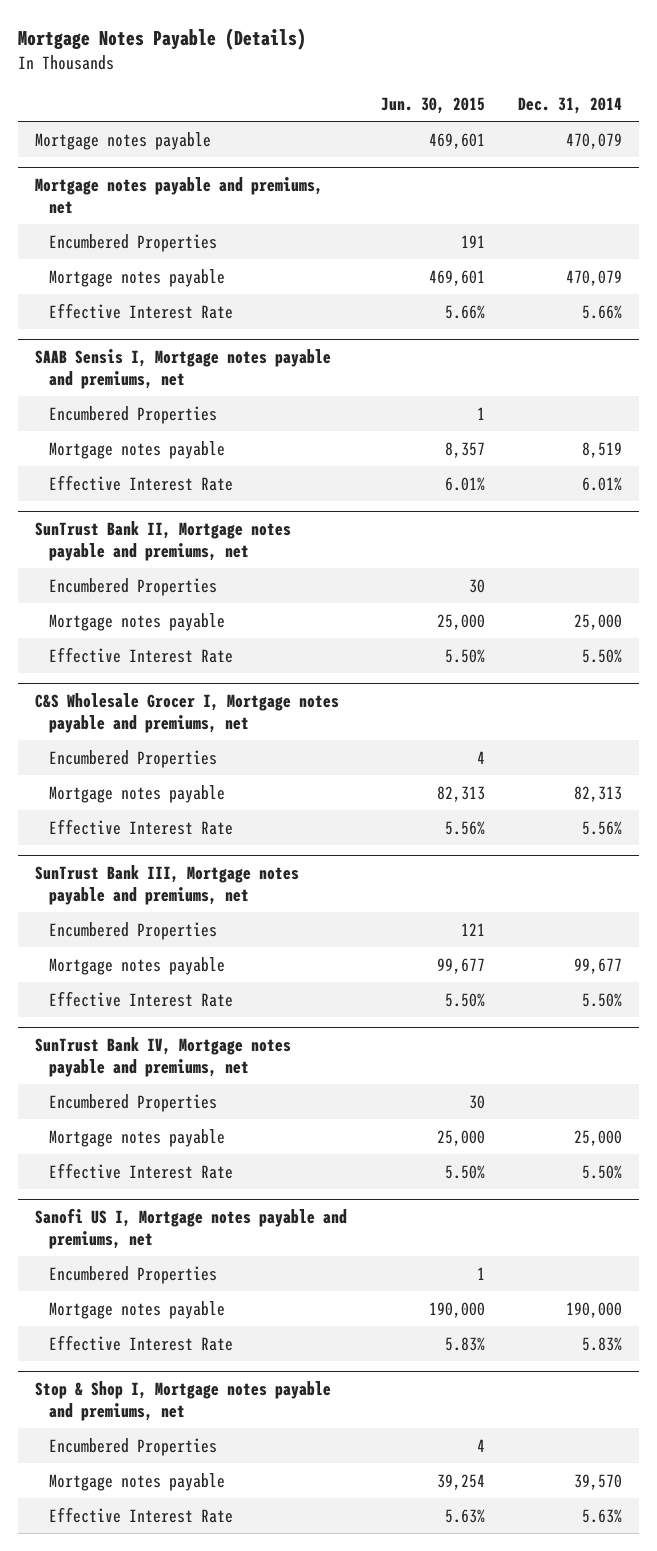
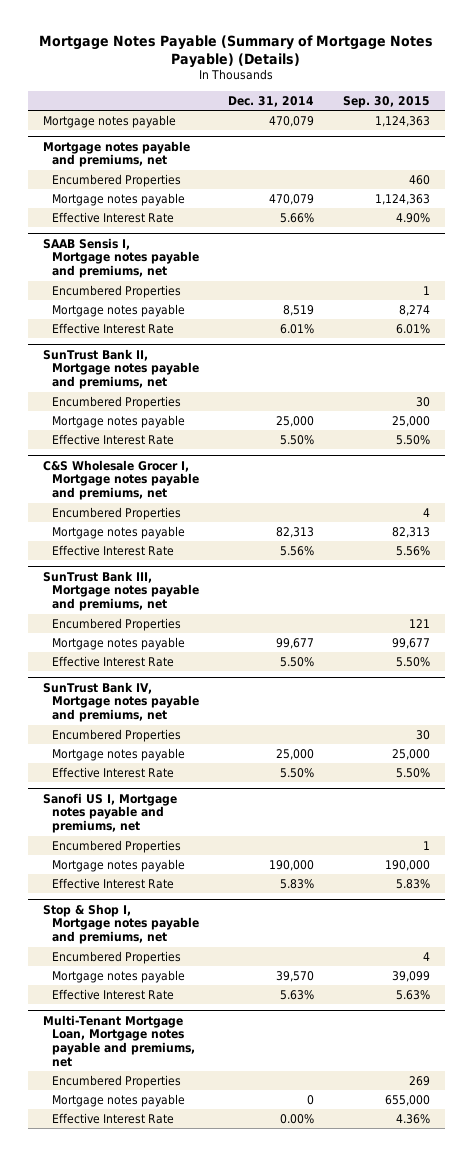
- Mortgage Notes Payable (Details)
+ Mortgage Notes Payable (Summary of Mortgage Notes Payable) (Details)
- | Jun. 30, 2015 | Dec. 31, 2014
+ | Dec. 31, 2014 | Sep. 30, 2015
+ Multi-Tenant Mortgage Loan, Mortgage notes payable and premiums, net
+ Encumbered Properties | | 269
+ Mortgage notes payable | 0 | 655,000
+ Effective Interest Rate | 0.00% | 4.36%

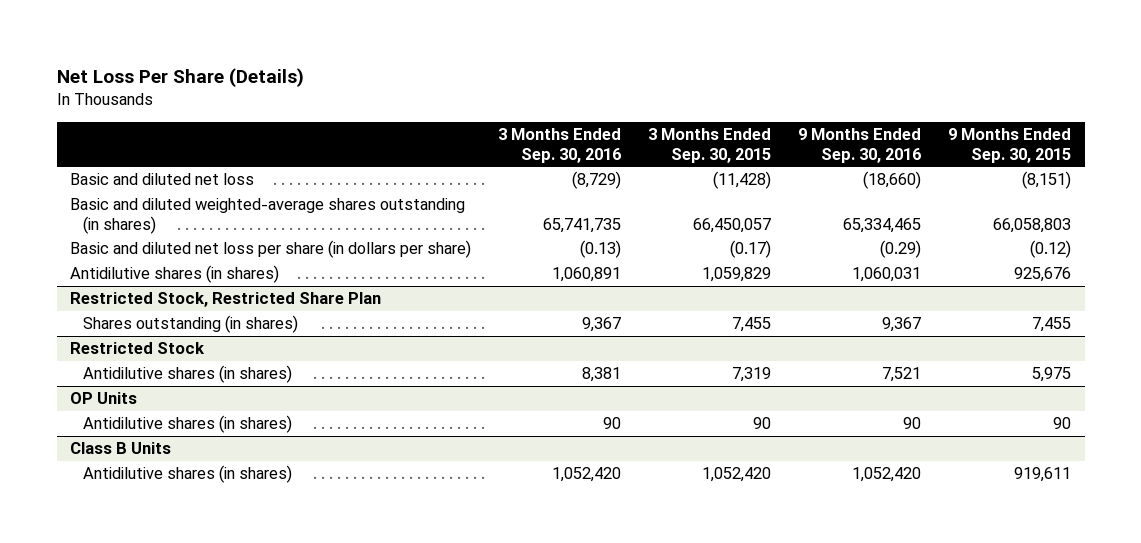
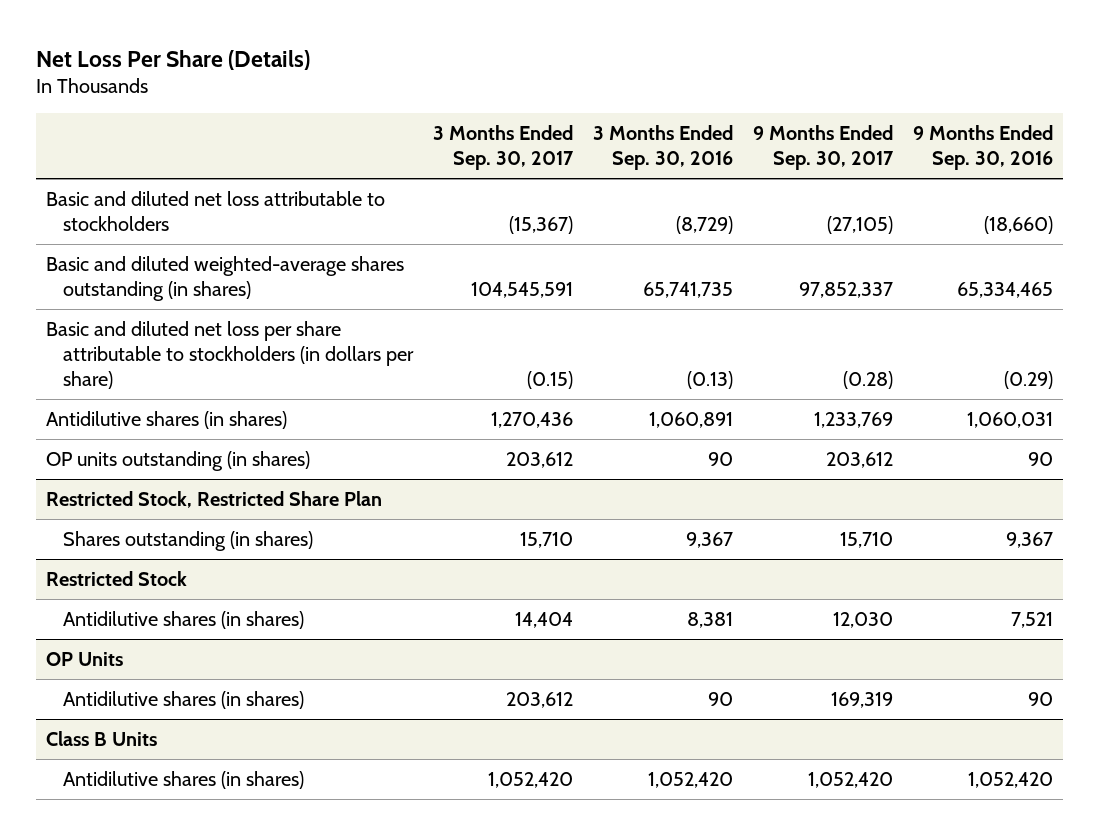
- | 3 Months Ended Sep. 30, 2016 | 3 Months Ended Sep. 30, 2015 | 9 Months Ended Sep. 30, 2016 | 9 Months Ended Sep. 30, 2015
+ | 3 Months Ended Sep. 30, 2017 | 3 Months Ended Sep. 30, 2016 | 9 Months Ended Sep. 30, 2017 | 9 Months Ended Sep. 30, 2016
- Basic and diluted net loss | (8,729) | (11,428) | (18,660) | (8,151)
+ Basic and diluted net loss attributable to stockholders | (15,367) | (8,729) | (27,105) | (18,660)
- Basic and diluted net loss per share (in dollars per share) | (0.13) | (0.17) | (0.29) | (0.12)
+ Basic and diluted net loss per share attributable to stockholders (in dollars per share) | (0.15) | (0.13) | (0.28) | (0.29)
+ OP units outstanding (in shares) | 203,612 | 90 | 203,612 | 90

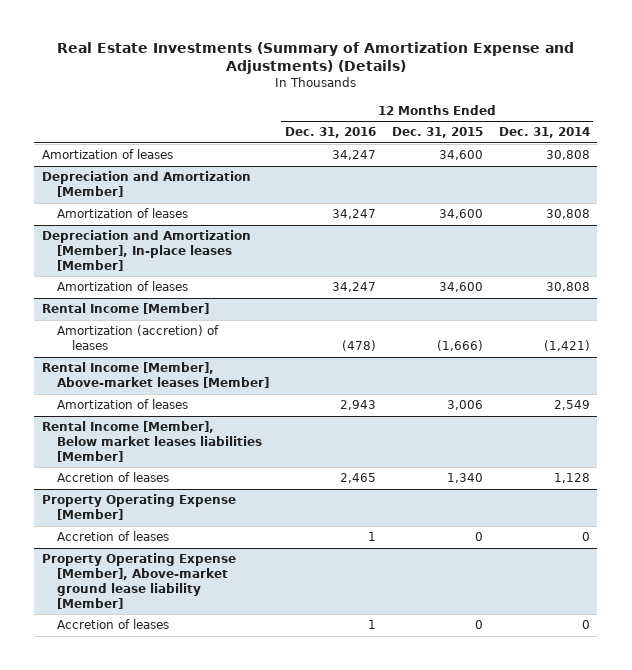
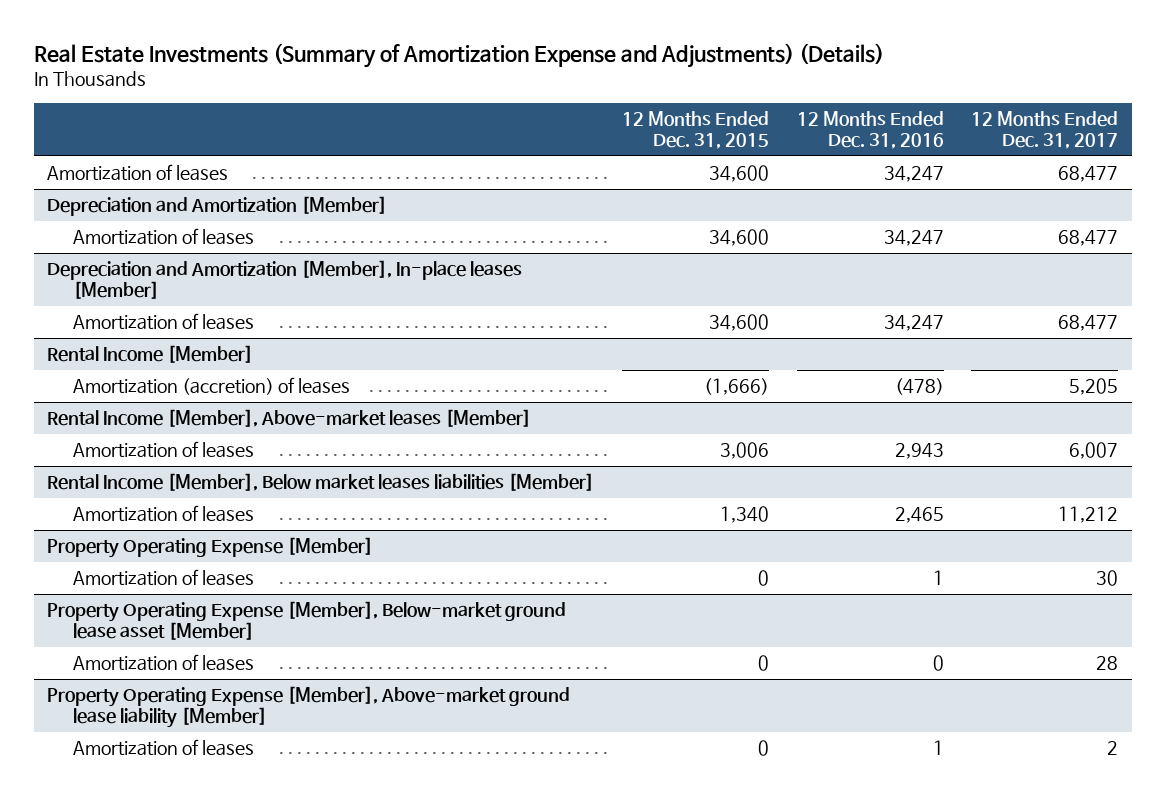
- | 12 Months Ended Dec. 31, 2016 | 12 Months Ended Dec. 31, 2015 | 12 Months Ended Dec. 31, 2014
+ | 12 Months Ended Dec. 31, 2015 | 12 Months Ended Dec. 31, 2016 | 12 Months Ended Dec. 31, 2017
@ Rental Income [Member], Below market leases liabilities [Member]
- Accretion of leases | 2,465 | 1,340 | 1,128
+ Amortization of leases | 1,340 | 2,465 | 11,212
@ Property Operating Expense [Member]
- Accretion of leases | 1 | 0 | 0
+ Amortization of leases | 0 | 1 | 30
+ Property Operating Expense [Member], Below-market ground lease asset [Member]
+ Amortization of leases | 0 | 0 | 28
@ Property Operating Expense [Member], Above-market ground lease liability [Member]
- Accretion of leases | 1 | 0 | 0
+ Amortization of leases | 0 | 1 | 2

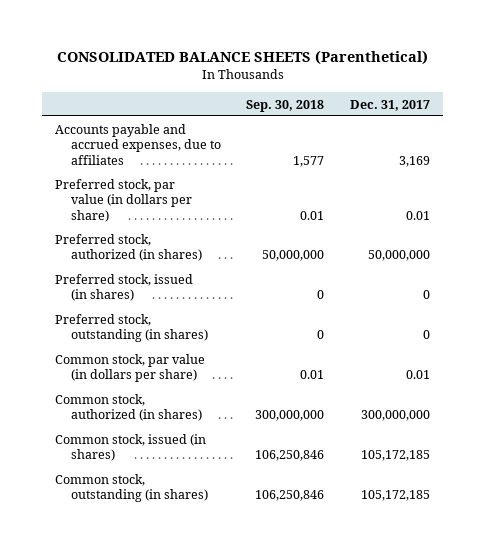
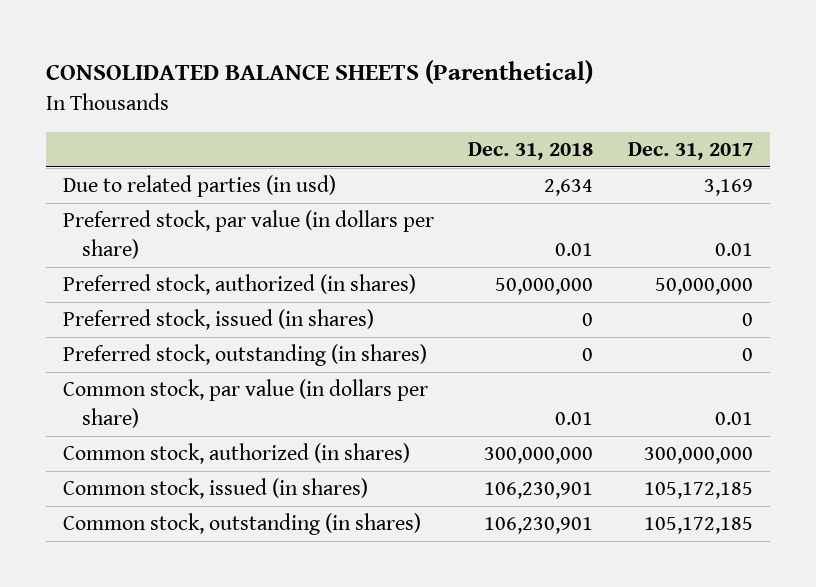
- | Sep. 30, 2018 | Dec. 31, 2017
+ | Dec. 31, 2018 | Dec. 31, 2017
- Accounts payable and accrued expenses, due to affiliates | 1,577 | 3,169
+ Due to related parties (in usd) | 2,634 | 3,169

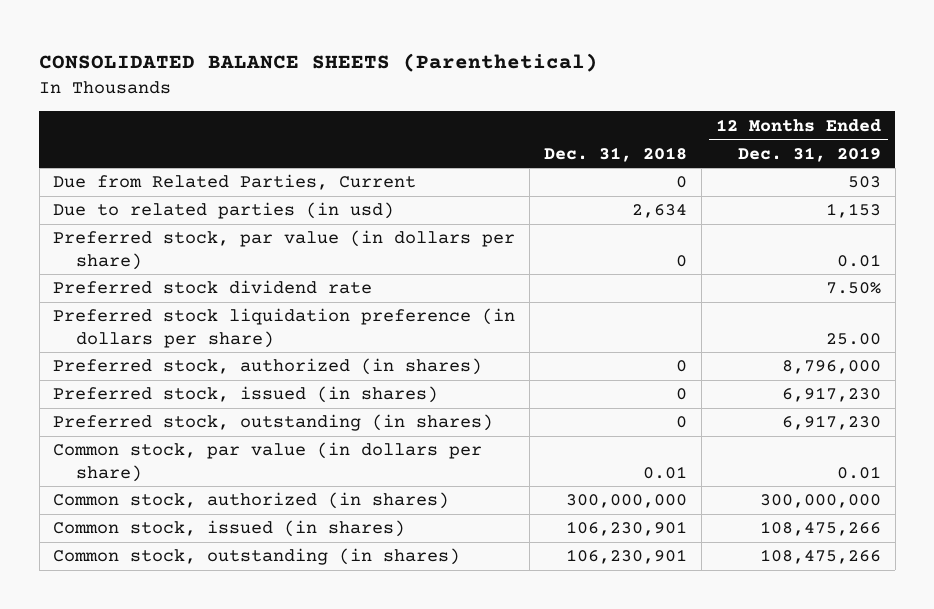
- | Dec. 31, 2018 | Dec. 31, 2017
+ | Dec. 31, 2018 | 12 Months Ended Dec. 31, 2019
+ Due from Related Parties, Current | 0 | 503
- Preferred stock, par value (in dollars per share) | 0.01 | 0.01
- Preferred stock, authorized (in shares) | 50,000,000 | 50,000,000
+ Preferred stock, par value (in dollars per share) | 0 | 0.01
+ Preferred stock dividend rate | | 7.50%
+ Preferred stock liquidation preference (in dollars per share) | | 25.00
+ Preferred stock, authorized (in shares) | 0 | 8,796,000

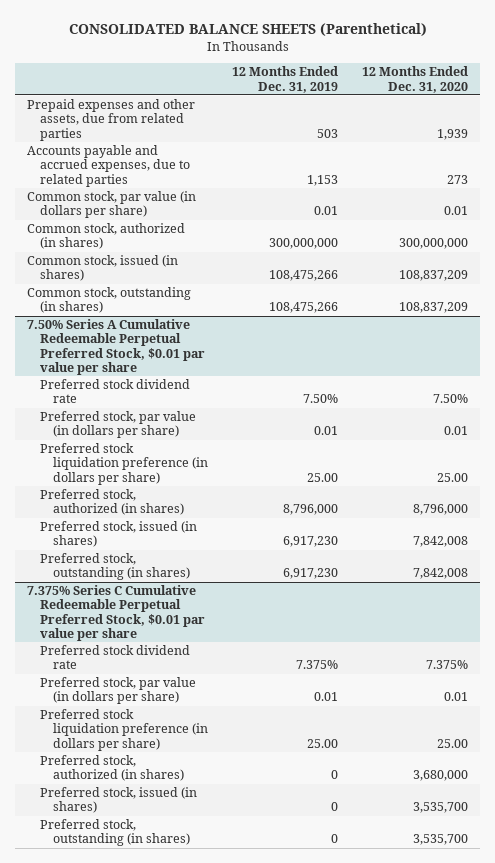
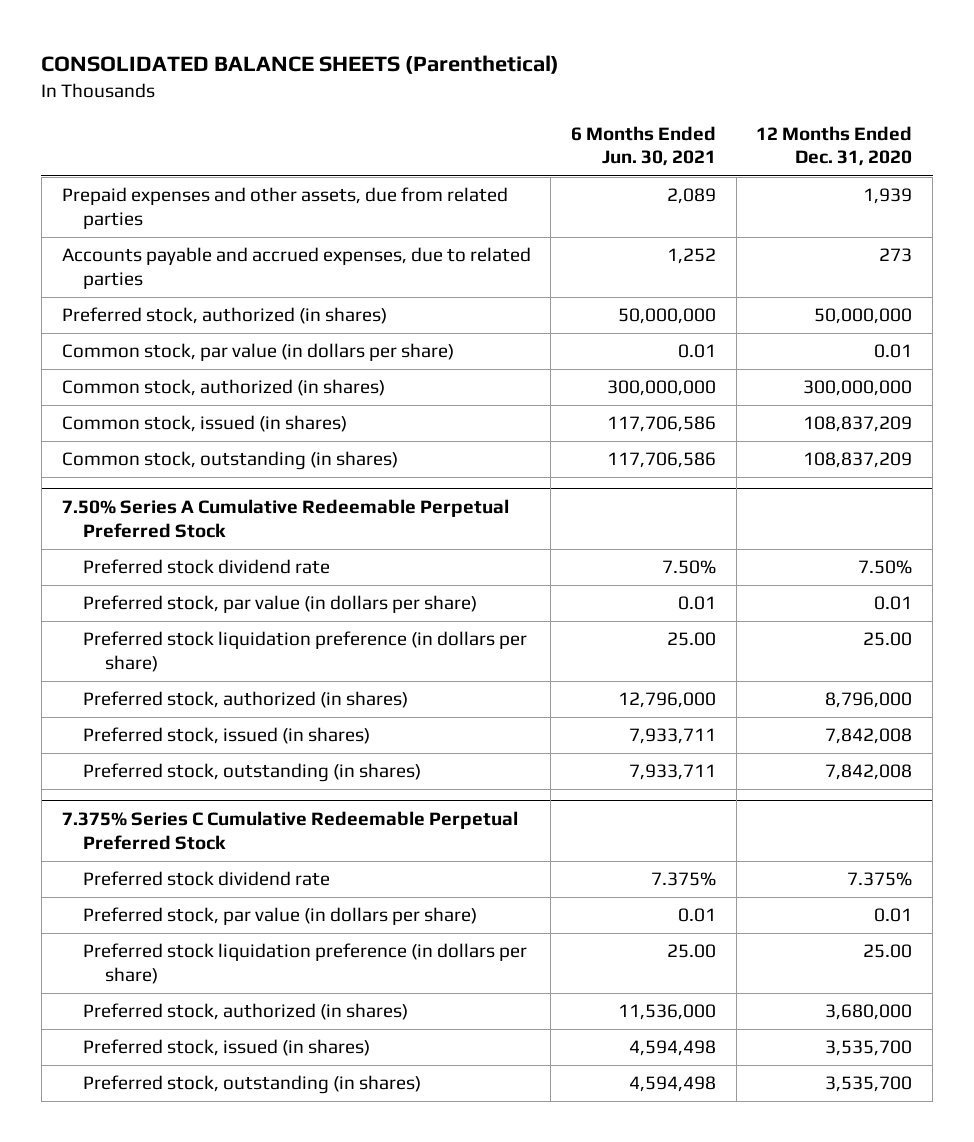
- | 12 Months Ended Dec. 31, 2019 | 12 Months Ended Dec. 31, 2020
+ | 6 Months Ended Jun. 30, 2021 | 12 Months Ended Dec. 31, 2020
+ Preferred stock, authorized (in shares) | 50,000,000 | 50,000,000
- 7.50% Series A Cumulative Redeemable Perpetual Preferred Stock, $0.01 par value per share
+ 7.50% Series A Cumulative Redeemable Perpetual Preferred Stock
- 7.375% Series C Cumulative Redeemable Perpetual Preferred Stock, $0.01 par value per share
+ 7.375% Series C Cumulative Redeemable Perpetual Preferred Stock

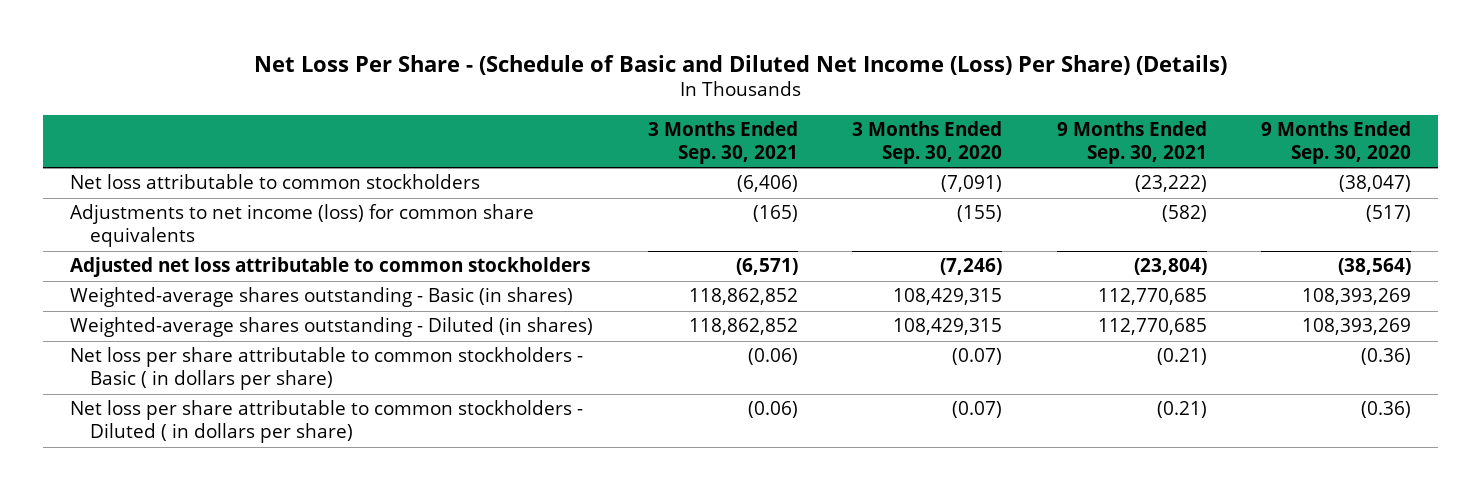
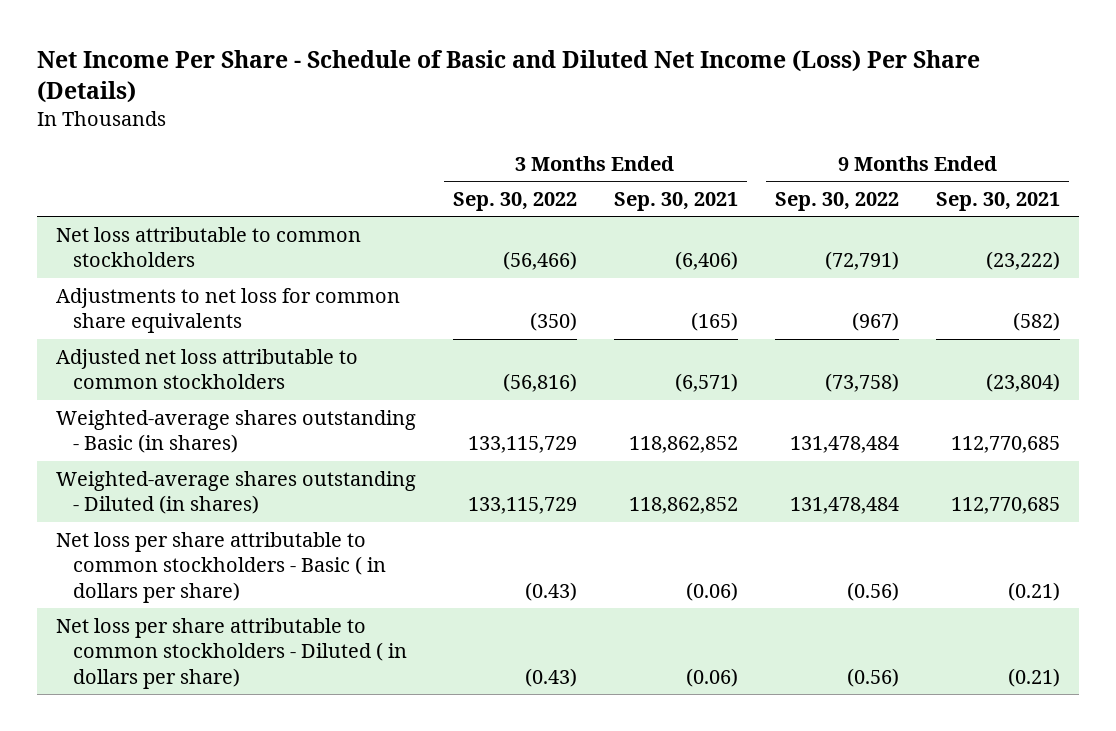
- Net Loss Per Share - (Schedule of Basic and Diluted Net Income (Loss) Per Share) (Details)
+ Net Income Per Share - Schedule of Basic and Diluted Net Income (Loss) Per Share (Details)
- | 3 Months Ended Sep. 30, 2021 | 3 Months Ended Sep. 30, 2020 | 9 Months Ended Sep. 30, 2021 | 9 Months Ended Sep. 30, 2020
+ | 3 Months Ended Sep. 30, 2022 | 3 Months Ended Sep. 30, 2021 | 9 Months Ended Sep. 30, 2022 | 9 Months Ended Sep. 30, 2021
- Adjustments to net income (loss) for common share equivalents | (165) | (155) | (582) | (517)
+ Adjustments to net loss for common share equivalents | (350) | (165) | (967) | (582)

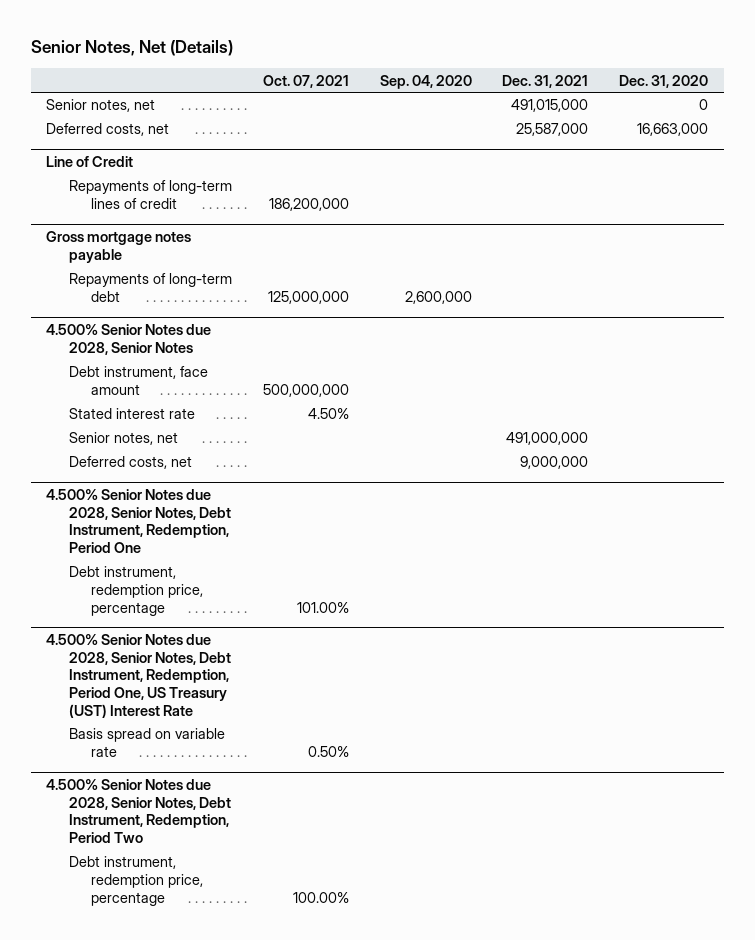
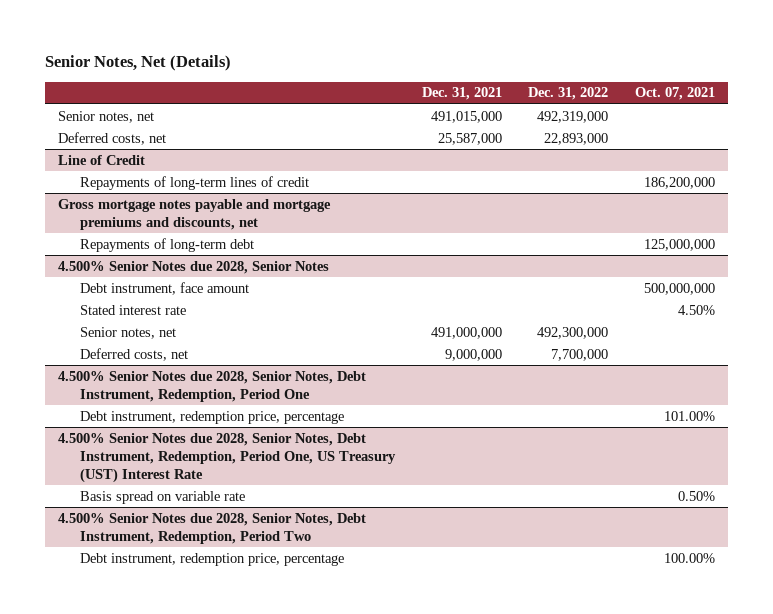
- | Oct. 07, 2021 | Sep. 04, 2020 | Dec. 31, 2021 | Dec. 31, 2020
+ | Dec. 31, 2021 | Dec. 31, 2022 | Oct. 07, 2021
- Gross mortgage notes payable
+ Gross mortgage notes payable and mortgage premiums and discounts, net

